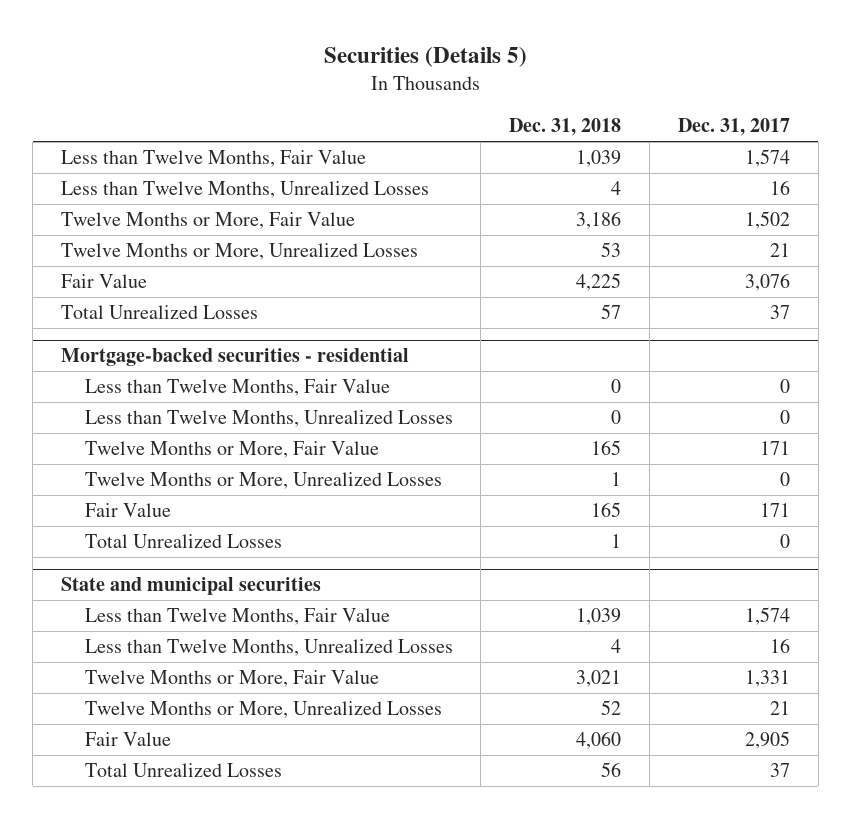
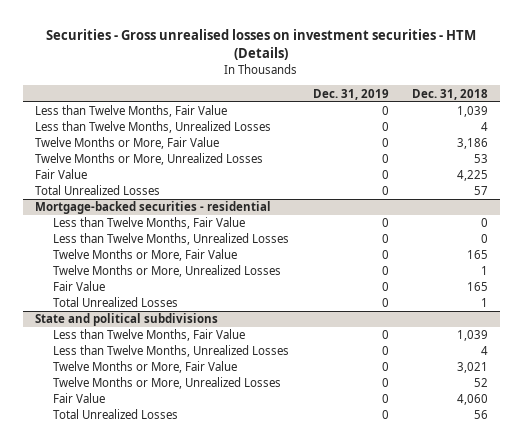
- Securities (Details 5)
+ Securities - Gross unrealised losses on investment securities - HTM (Details)
- | Dec. 31, 2018 | Dec. 31, 2017
+ | Dec. 31, 2019 | Dec. 31, 2018
- State and municipal securities
+ State and political subdivisions

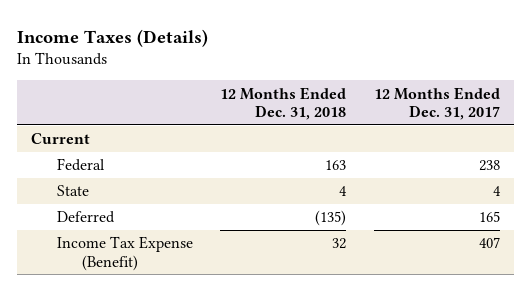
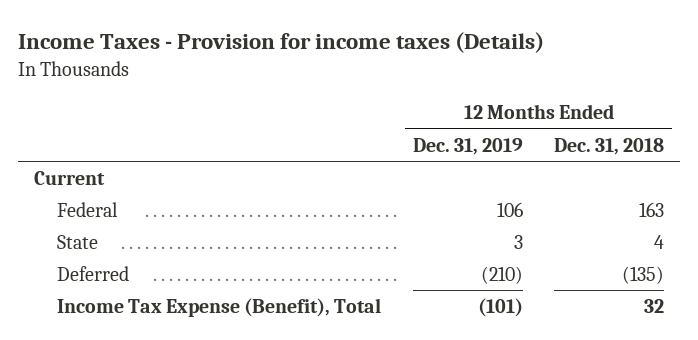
- Income Taxes (Details)
+ Income Taxes - Provision for income taxes (Details)
- | 12 Months Ended Dec. 31, 2018 | 12 Months Ended Dec. 31, 2017
+ | 12 Months Ended Dec. 31, 2019 | 12 Months Ended Dec. 31, 2018
- Income Tax Expense (Benefit) | 32 | 407
+ Income Tax Expense (Benefit), Total | (101) | 32

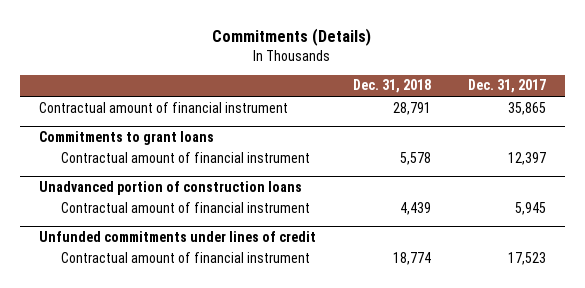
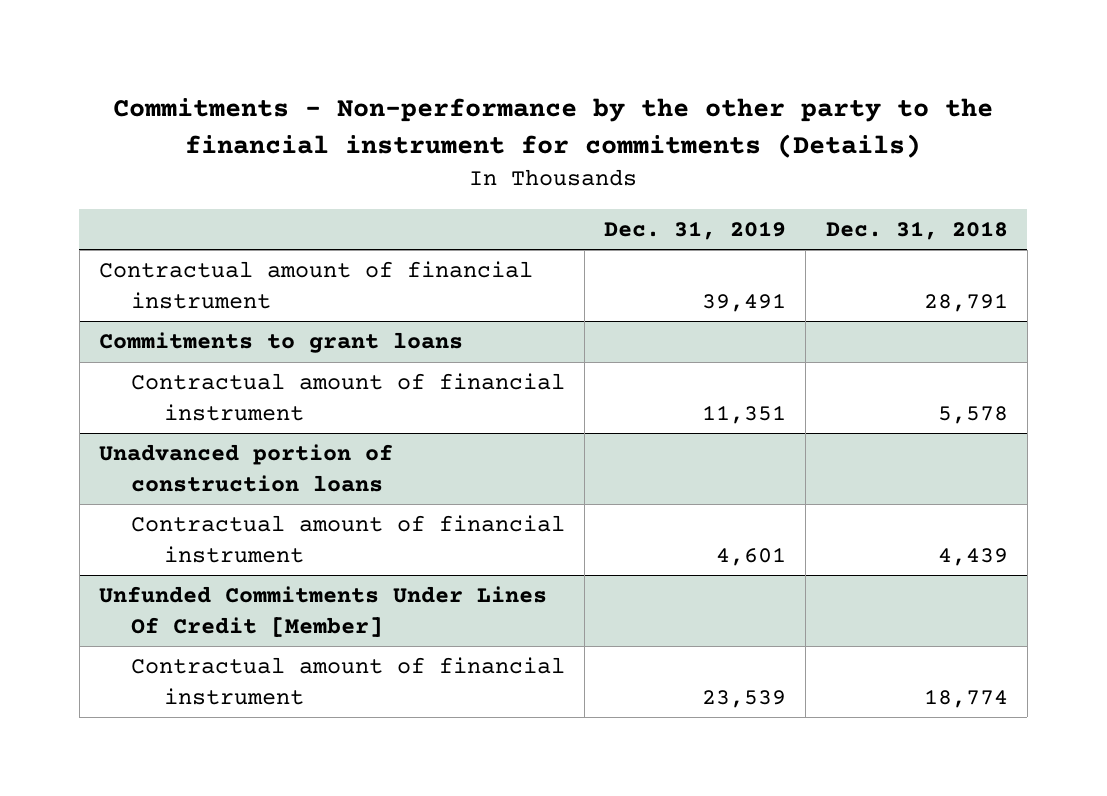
- Commitments (Details)
+ Commitments - Non-performance by the other party to the financial instrument for commitments (Details)
- | Dec. 31, 2018 | Dec. 31, 2017
+ | Dec. 31, 2019 | Dec. 31, 2018
- Unfunded commitments under lines of credit
+ Unfunded Commitments Under Lines Of Credit [Member]

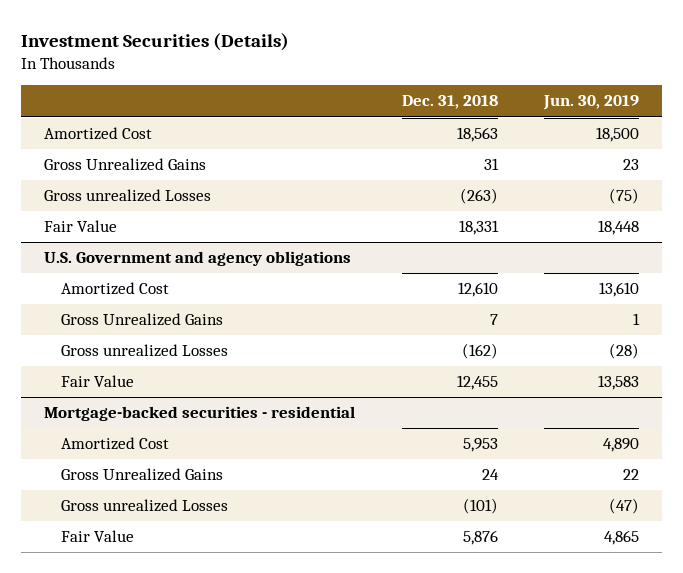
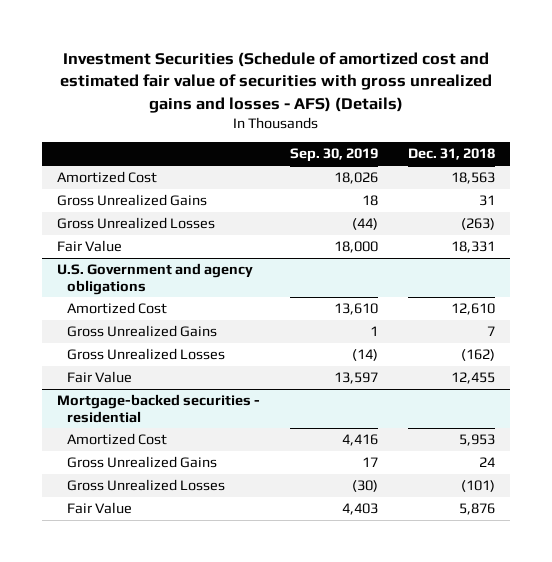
- Investment Securities (Details)
+ Investment Securities (Schedule of amortized cost and estimated fair value of securities with gross unrealized gains and losses - AFS) (Details)
- | Dec. 31, 2018 | Jun. 30, 2019
+ | Sep. 30, 2019 | Dec. 31, 2018
- Gross unrealized Losses | (263) | (75)
+ Gross Unrealized Losses | (44) | (263)
@ U.S. Government and agency obligations
- Gross unrealized Losses | (162) | (28)
+ Gross Unrealized Losses | (14) | (162)
@ Mortgage-backed securities - residential
- Gross unrealized Losses | (101) | (47)
+ Gross Unrealized Losses | (30) | (101)

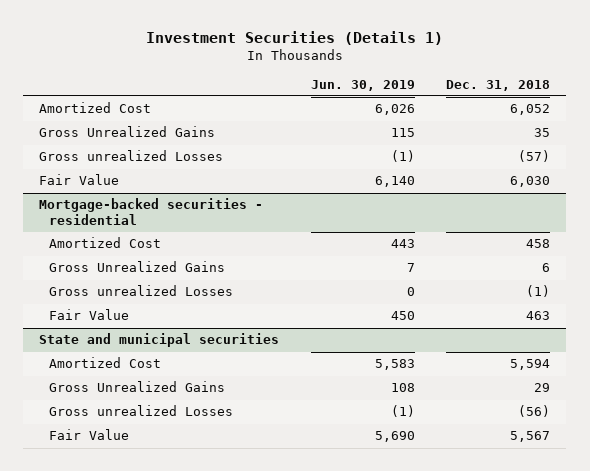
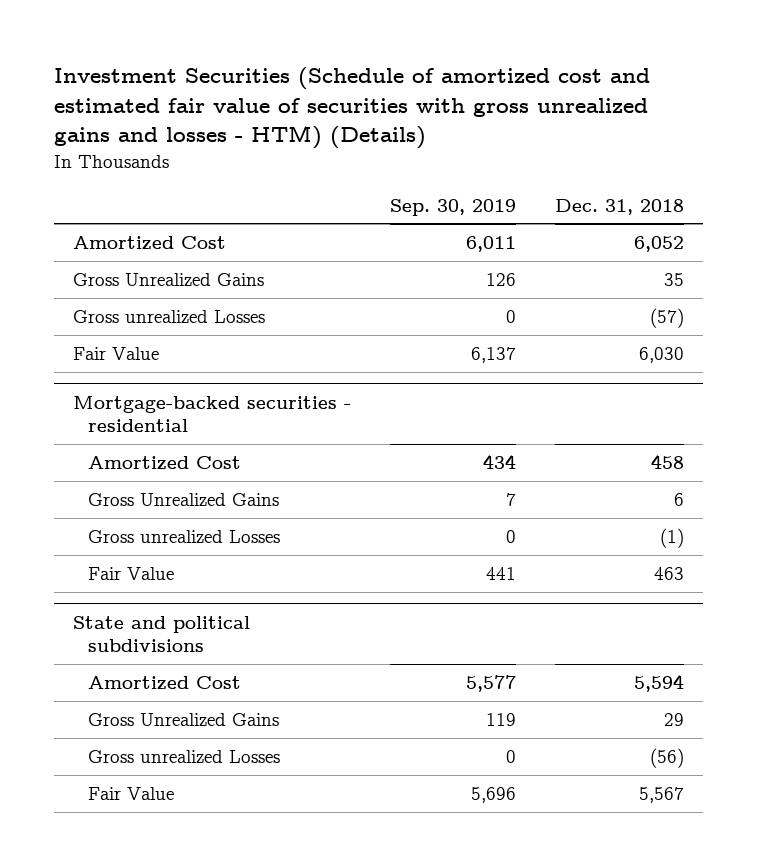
- Investment Securities (Details 1)
+ Investment Securities (Schedule of amortized cost and estimated fair value of securities with gross unrealized gains and losses - HTM) (Details)
- | Jun. 30, 2019 | Dec. 31, 2018
+ | Sep. 30, 2019 | Dec. 31, 2018
- State and municipal securities
+ State and political subdivisions

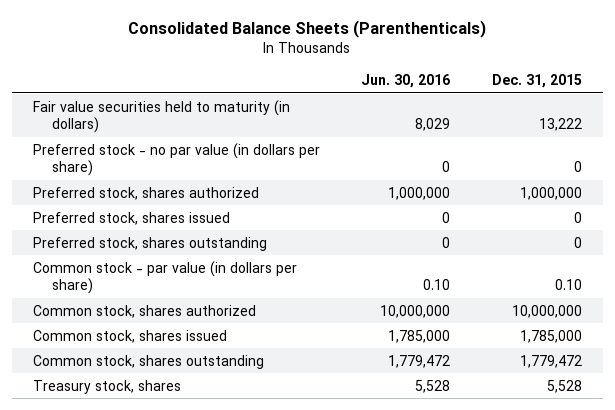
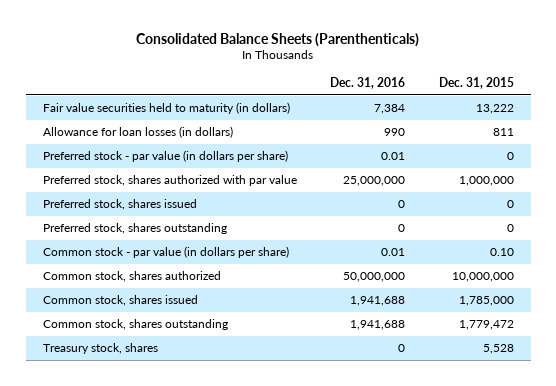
- | Jun. 30, 2016 | Dec. 31, 2015
+ | Dec. 31, 2016 | Dec. 31, 2015
- Preferred stock - no par value (in dollars per share) | 0 | 0
- Preferred stock, shares authorized | 1,000,000 | 1,000,000
+ Allowance for loan losses (in dollars) | 990 | 811
+ Preferred stock - par value (in dollars per share) | 0.01 | 0
+ Preferred stock, shares authorized with par value | 25,000,000 | 1,000,000

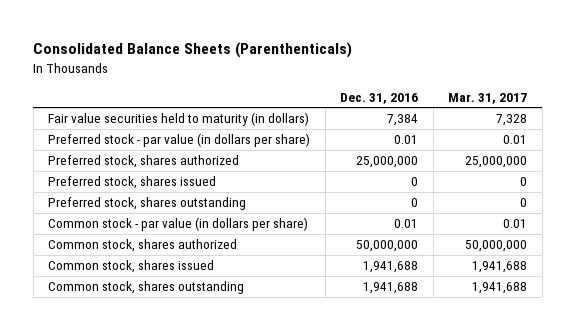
- | Dec. 31, 2016 | Dec. 31, 2015
+ | Dec. 31, 2016 | Mar. 31, 2017
- Allowance for loan losses (in dollars) | 990 | 811
- Preferred stock, shares authorized with par value | 25,000,000 | 1,000,000
+ Preferred stock, shares authorized | 25,000,000 | 25,000,000
- Treasury stock, shares | 0 | 5,528

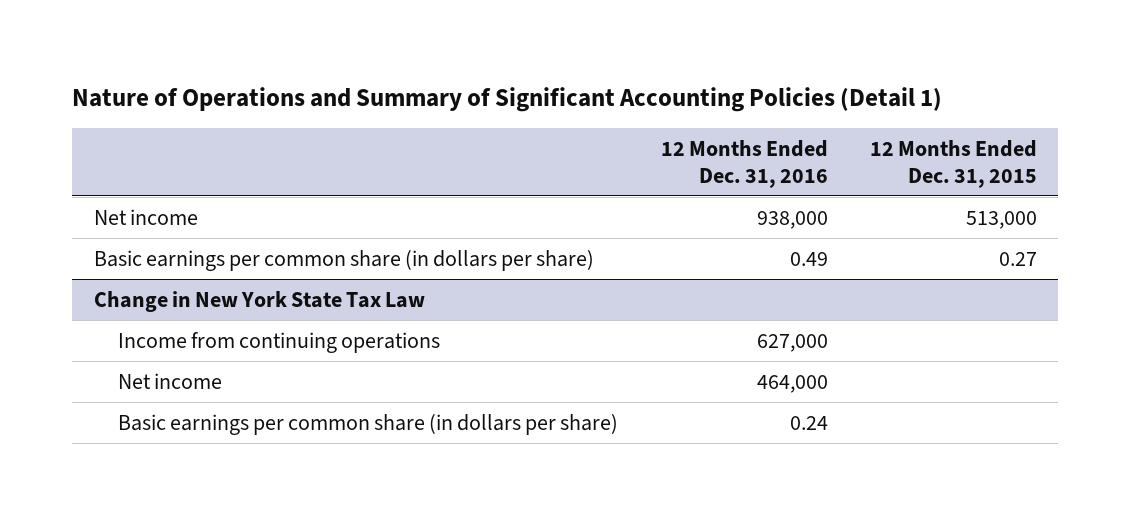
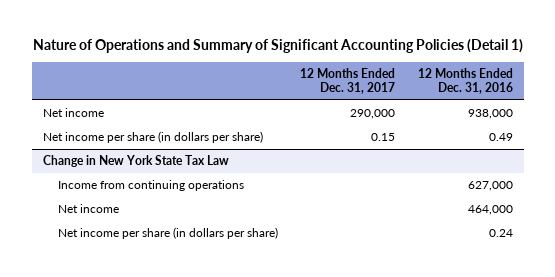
- | 12 Months Ended Dec. 31, 2016 | 12 Months Ended Dec. 31, 2015
+ | 12 Months Ended Dec. 31, 2017 | 12 Months Ended Dec. 31, 2016
- Basic earnings per common share (in dollars per share) | 0.49 | 0.27
+ Net income per share (in dollars per share) | 0.15 | 0.49
@ Change in New York State Tax Law
- Basic earnings per common share (in dollars per share) | 0.24 |
+ Net income per share (in dollars per share) | | 0.24

